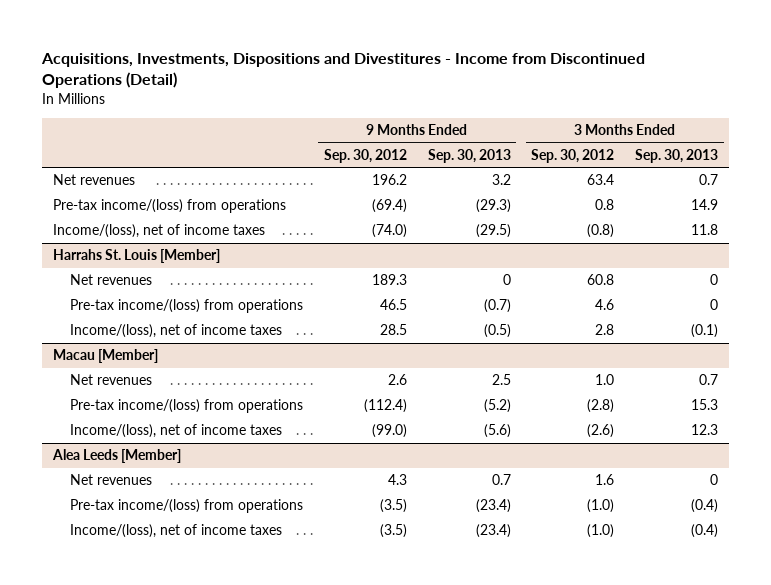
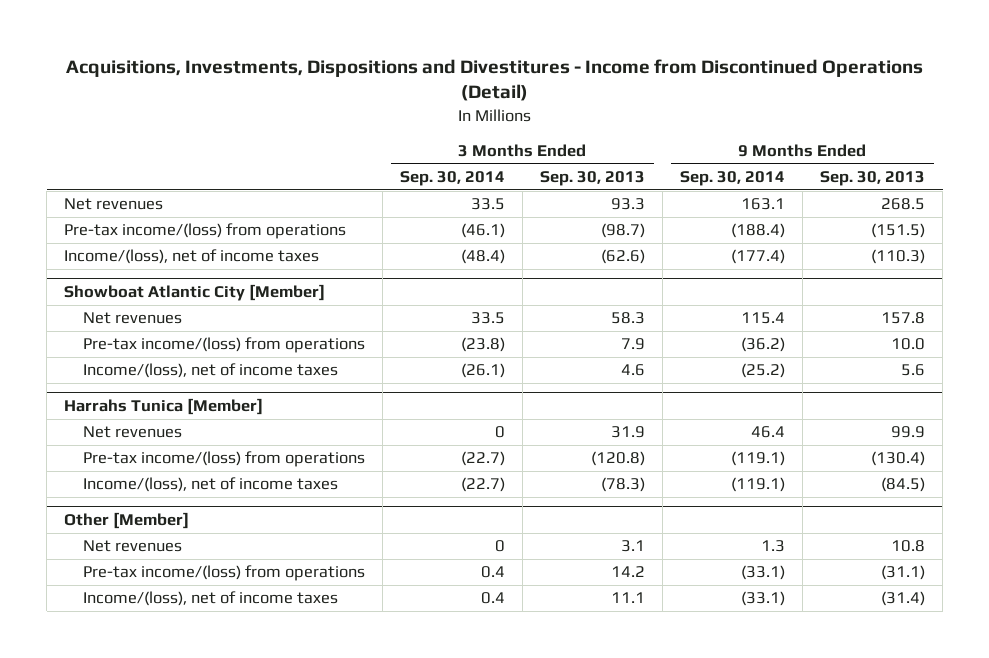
- | 9 Months Ended Sep. 30, 2012 | 9 Months Ended Sep. 30, 2013 | 3 Months Ended Sep. 30, 2012 | 3 Months Ended Sep. 30, 2013
+ | 3 Months Ended Sep. 30, 2014 | 3 Months Ended Sep. 30, 2013 | 9 Months Ended Sep. 30, 2014 | 9 Months Ended Sep. 30, 2013
- Net revenues | 196.2 | 3.2 | 63.4 | 0.7
- Pre-tax income/(loss) from operations | (69.4) | (29.3) | 0.8 | 14.9
- Income/(loss), net of income taxes | (74.0) | (29.5) | (0.8) | 11.8
- Harrahs St. Louis [Member]
- Net revenues | 189.3 | 0 | 60.8 | 0
- Pre-tax income/(loss) from operations | 46.5 | (0.7) | 4.6 | 0
- Income/(loss), net of income taxes | 28.5 | (0.5) | 2.8 | (0.1)
- Macau [Member]
- Net revenues | 2.6 | 2.5 | 1.0 | 0.7
- Pre-tax income/(loss) from operations | (112.4) | (5.2) | (2.8) | 15.3
- Income/(loss), net of income taxes | (99.0) | (5.6) | (2.6) | 12.3
- Alea Leeds [Member]
- Net revenues | 4.3 | 0.7 | 1.6 | 0
- Pre-tax income/(loss) from operations | (3.5) | (23.4) | (1.0) | (0.4)
- Income/(loss), net of income taxes | (3.5) | (23.4) | (1.0) | (0.4)
+ Net revenues | 33.5 | 93.3 | 163.1 | 268.5
+ Pre-tax income/(loss) from operations | (46.1) | (98.7) | (188.4) | (151.5)
+ Income/(loss), net of income taxes | (48.4) | (62.6) | (177.4) | (110.3)
+ Showboat Atlantic City [Member]
+ Net revenues | 33.5 | 58.3 | 115.4 | 157.8
+ Pre-tax income/(loss) from operations | (23.8) | 7.9 | (36.2) | 10.0
+ Income/(loss), net of income taxes | (26.1) | 4.6 | (25.2) | 5.6
+ Harrahs Tunica [Member]
+ Net revenues | 0 | 31.9 | 46.4 | 99.9
+ Pre-tax income/(loss) from operations | (22.7) | (120.8) | (119.1) | (130.4)
+ Income/(loss), net of income taxes | (22.7) | (78.3) | (119.1) | (84.5)
+ Other [Member]
+ Net revenues | 0 | 3.1 | 1.3 | 10.8
+ Pre-tax income/(loss) from operations | 0.4 | 14.2 | (33.1) | (31.1)
+ Income/(loss), net of income taxes | 0.4 | 11.1 | (33.1) | (31.4)

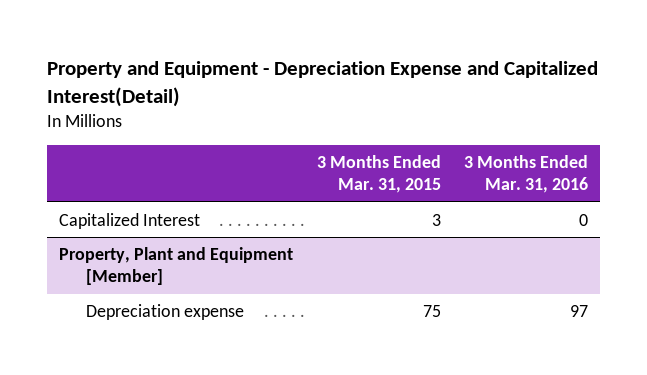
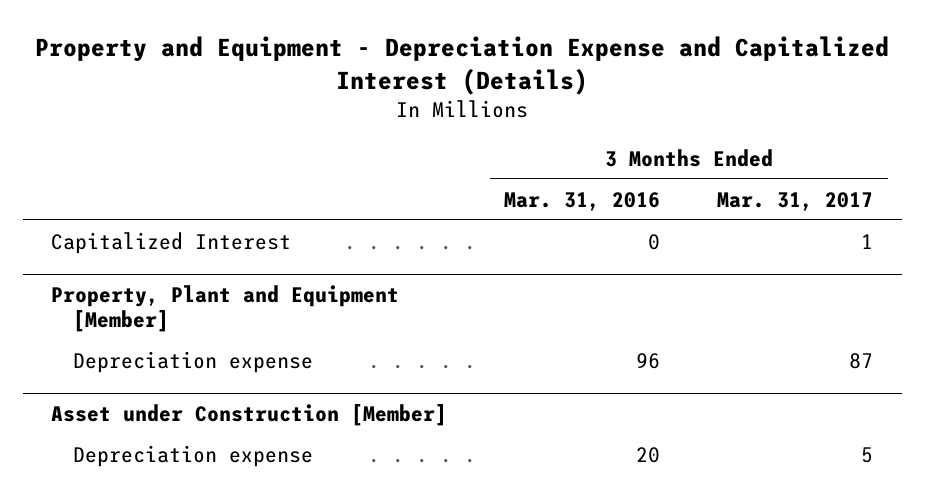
- Property and Equipment - Depreciation Expense and Capitalized Interest(Detail)
+ Property and Equipment - Depreciation Expense and Capitalized Interest (Details)
- | 3 Months Ended Mar. 31, 2015 | 3 Months Ended Mar. 31, 2016
+ | 3 Months Ended Mar. 31, 2016 | 3 Months Ended Mar. 31, 2017
@ Property, Plant and Equipment [Member]
- Depreciation expense | 75 | 97
+ Depreciation expense | 96 | 87
+ Asset under Construction [Member]
+ Depreciation expense | 20 | 5

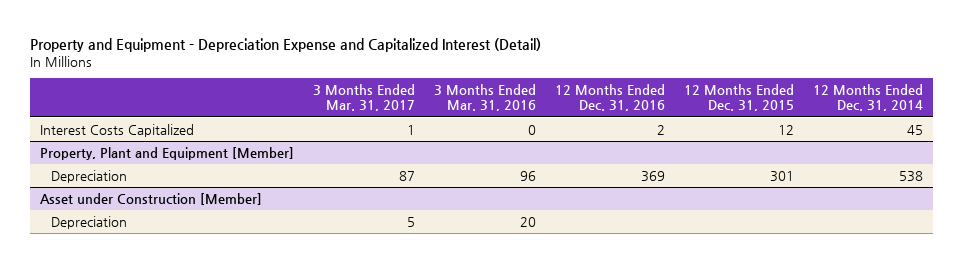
- Property and Equipment - Depreciation Expense and Capitalized Interest (Details)
+ Property and Equipment - Depreciation Expense and Capitalized Interest (Detail)
- | 3 Months Ended Mar. 31, 2016 | 3 Months Ended Mar. 31, 2017
+ | 3 Months Ended Mar. 31, 2017 | 3 Months Ended Mar. 31, 2016 | 12 Months Ended Dec. 31, 2016 | 12 Months Ended Dec. 31, 2015 | 12 Months Ended Dec. 31, 2014
- Capitalized Interest | 0 | 1
+ Interest Costs Capitalized | 1 | 0 | 2 | 12 | 45
@ Property, Plant and Equipment [Member]
- Depreciation expense | 96 | 87
+ Depreciation | 87 | 96 | 369 | 301 | 538
@ Asset under Construction [Member]
- Depreciation expense | 20 | 5
+ Depreciation | 5 | 20 | | |

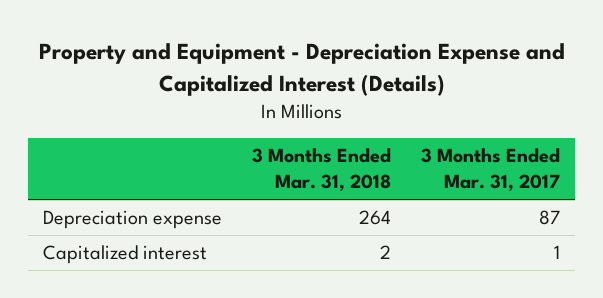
- Property and Equipment - Depreciation Expense and Capitalized Interest (Detail)
+ Property and Equipment - Depreciation Expense and Capitalized Interest (Details)
- | 3 Months Ended Mar. 31, 2017 | 3 Months Ended Mar. 31, 2016 | 12 Months Ended Dec. 31, 2016 | 12 Months Ended Dec. 31, 2015 | 12 Months Ended Dec. 31, 2014
+ | 3 Months Ended Mar. 31, 2018 | 3 Months Ended Mar. 31, 2017
- Interest Costs Capitalized | 1 | 0 | 2 | 12 | 45
- Property, Plant and Equipment [Member]
- Depreciation | 87 | 96 | 369 | 301 | 538
- Asset under Construction [Member]
- Depreciation | 5 | 20 | | |
+ Depreciation expense | 264 | 87
+ Capitalized interest | 2 | 1

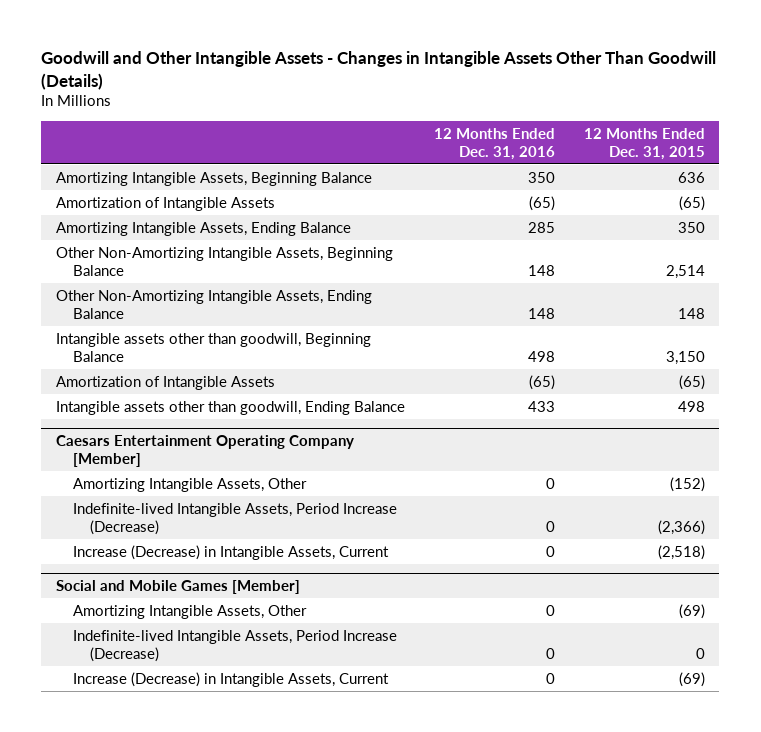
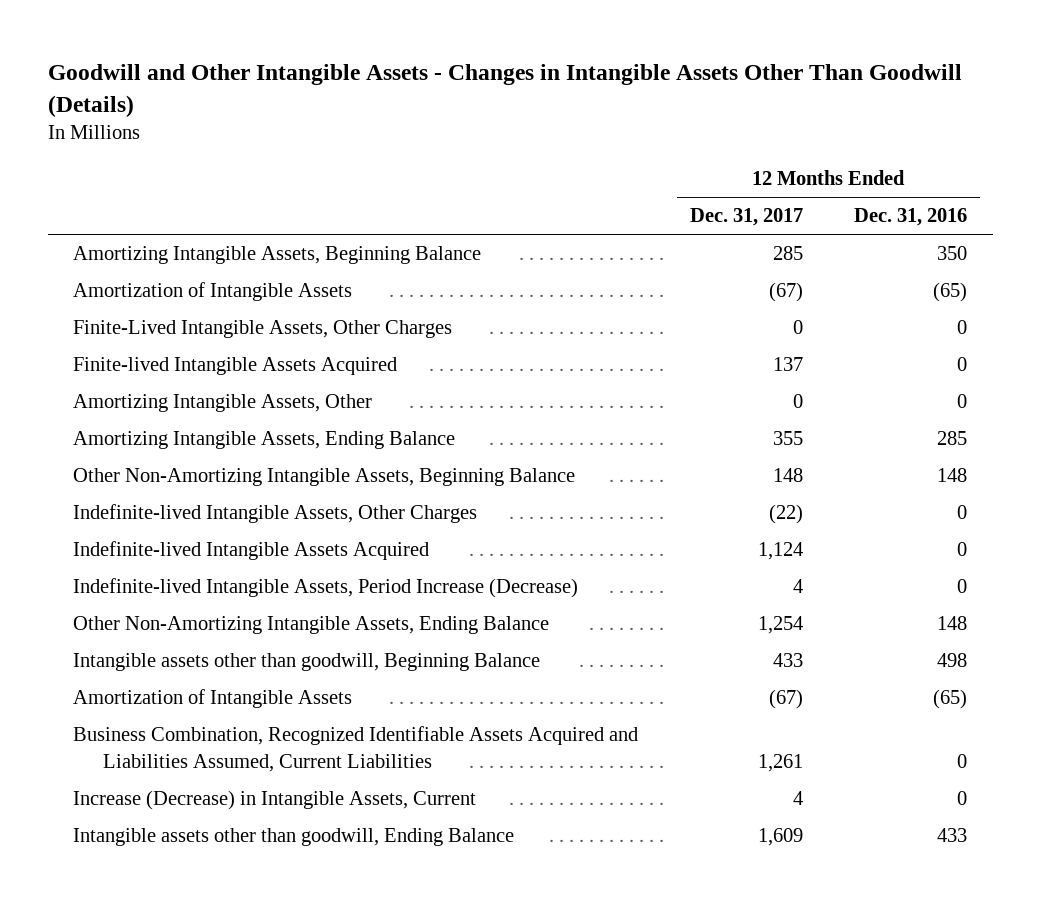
- | 12 Months Ended Dec. 31, 2016 | 12 Months Ended Dec. 31, 2015
+ | 12 Months Ended Dec. 31, 2017 | 12 Months Ended Dec. 31, 2016
+ Finite-Lived Intangible Assets, Other Charges | 0 | 0
+ Finite-lived Intangible Assets Acquired | 137 | 0
+ Amortizing Intangible Assets, Other | 0 | 0
+ Indefinite-lived Intangible Assets, Other Charges | (22) | 0
+ Indefinite-lived Intangible Assets Acquired | 1,124 | 0
+ Indefinite-lived Intangible Assets, Period Increase (Decrease) | 4 | 0
- Caesars Entertainment Operating Company [Member]
- Amortizing Intangible Assets, Other | 0 | (152)
- Indefinite-lived Intangible Assets, Period Increase (Decrease) | 0 | (2,366)
- Increase (Decrease) in Intangible Assets, Current | 0 | (2,518)
- Social and Mobile Games [Member]
- Amortizing Intangible Assets, Other | 0 | (69)
- Indefinite-lived Intangible Assets, Period Increase (Decrease) | 0 | 0
+ Business Combination, Recognized Identifiable Assets Acquired and Liabilities Assumed, Current Liabilities | 1,261 | 0
moved down: Intangible assets other than goodwill, Ending Balance | 1,609 | 433

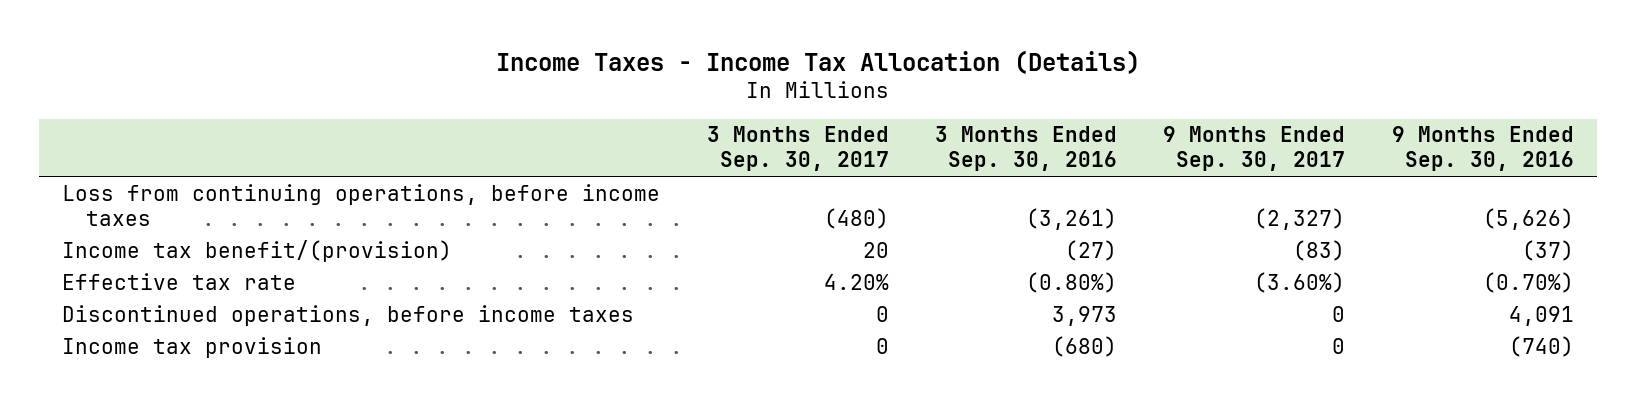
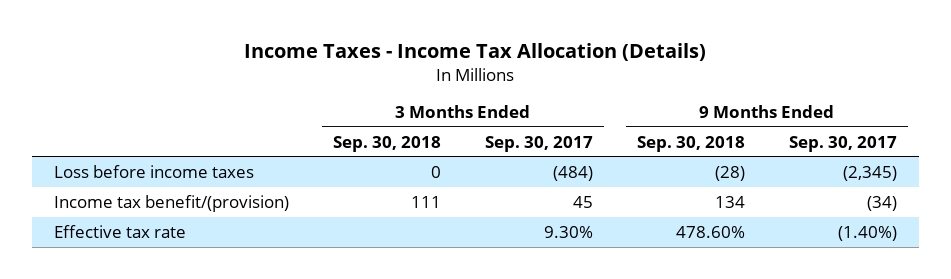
- | 3 Months Ended Sep. 30, 2017 | 3 Months Ended Sep. 30, 2016 | 9 Months Ended Sep. 30, 2017 | 9 Months Ended Sep. 30, 2016
+ | 3 Months Ended Sep. 30, 2018 | 3 Months Ended Sep. 30, 2017 | 9 Months Ended Sep. 30, 2018 | 9 Months Ended Sep. 30, 2017
- Loss from continuing operations, before income taxes | (480) | (3,261) | (2,327) | (5,626)
- Income tax benefit/(provision) | 20 | (27) | (83) | (37)
- Effective tax rate | 4.20% | (0.80%) | (3.60%) | (0.70%)
- Discontinued operations, before income taxes | 0 | 3,973 | 0 | 4,091
- Income tax provision | 0 | (680) | 0 | (740)
+ Loss before income taxes | 0 | (484) | (28) | (2,345)
+ Income tax benefit/(provision) | 111 | 45 | 134 | (34)
+ Effective tax rate | | 9.30% | 478.60% | (1.40%)

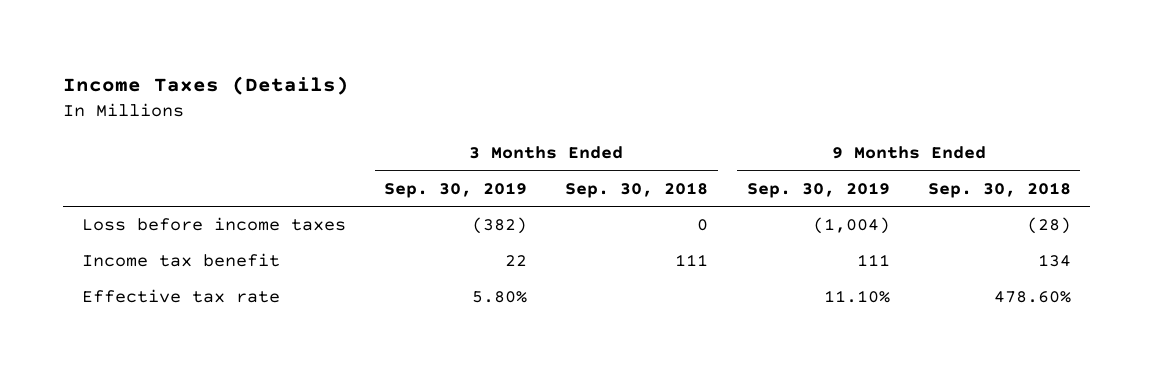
- Income Taxes - Income Tax Allocation (Details)
+ Income Taxes (Details)
- | 3 Months Ended Sep. 30, 2018 | 3 Months Ended Sep. 30, 2017 | 9 Months Ended Sep. 30, 2018 | 9 Months Ended Sep. 30, 2017
+ | 3 Months Ended Sep. 30, 2019 | 3 Months Ended Sep. 30, 2018 | 9 Months Ended Sep. 30, 2019 | 9 Months Ended Sep. 30, 2018
- Income tax benefit/(provision) | 111 | 45 | 134 | (34)
+ Income tax benefit | 22 | 111 | 111 | 134

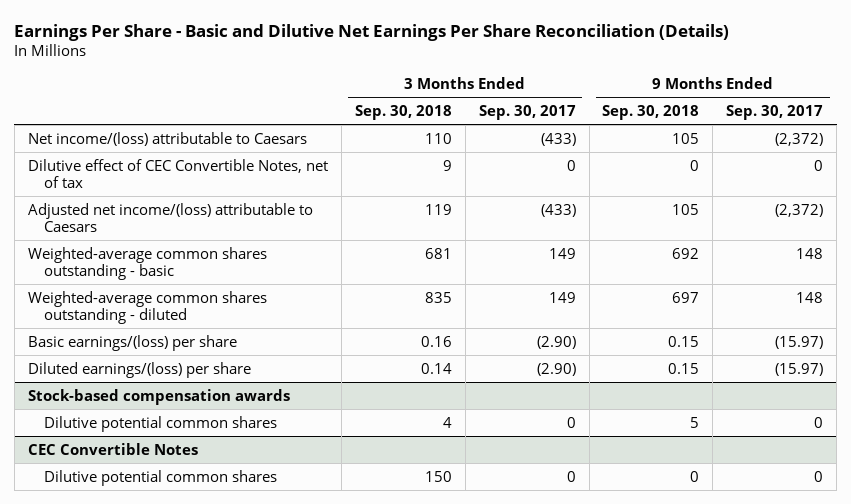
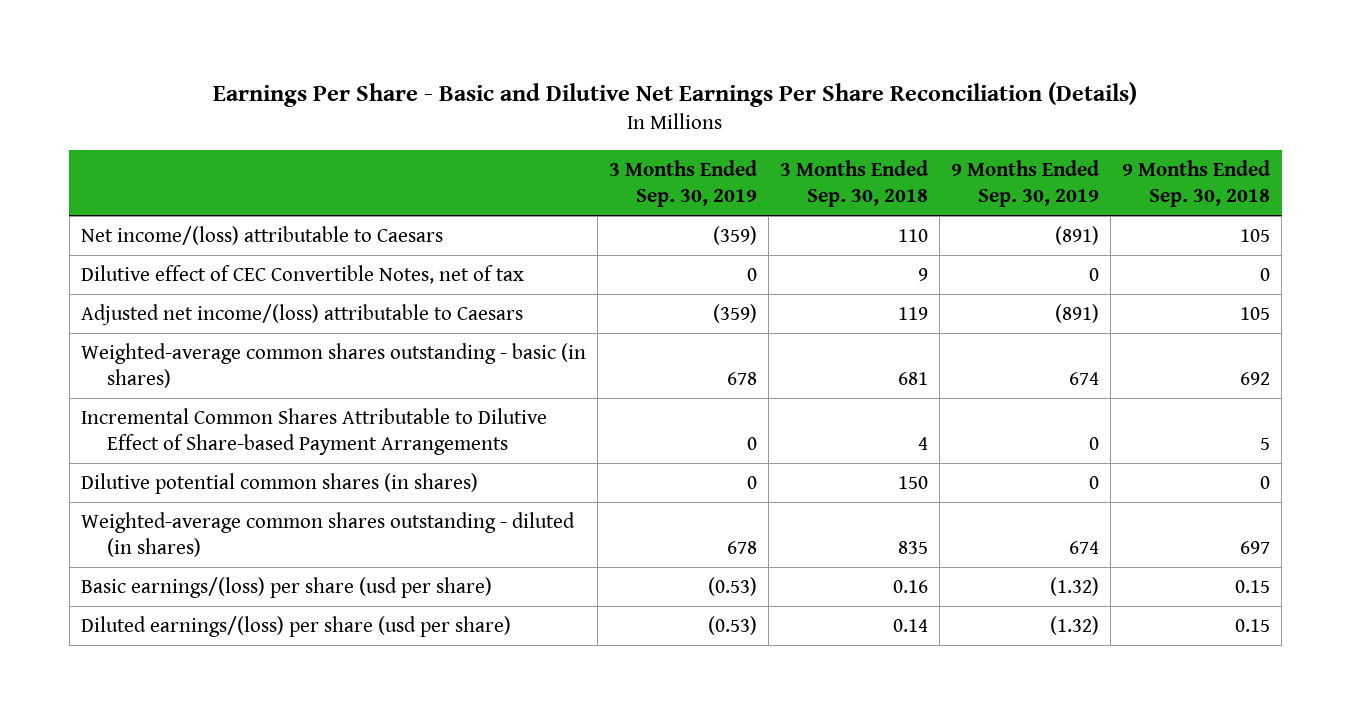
- | 3 Months Ended Sep. 30, 2018 | 3 Months Ended Sep. 30, 2017 | 9 Months Ended Sep. 30, 2018 | 9 Months Ended Sep. 30, 2017
+ | 3 Months Ended Sep. 30, 2019 | 3 Months Ended Sep. 30, 2018 | 9 Months Ended Sep. 30, 2019 | 9 Months Ended Sep. 30, 2018
- Weighted-average common shares outstanding - basic | 681 | 149 | 692 | 148
- Weighted-average common shares outstanding - diluted | 835 | 149 | 697 | 148
- Basic earnings/(loss) per share | 0.16 | (2.90) | 0.15 | (15.97)
- Diluted earnings/(loss) per share | 0.14 | (2.90) | 0.15 | (15.97)
- Stock-based compensation awards
- Dilutive potential common shares | 4 | 0 | 5 | 0
- CEC Convertible Notes
- Dilutive potential common shares | 150 | 0 | 0 | 0
+ Weighted-average common shares outstanding - basic (in shares) | 678 | 681 | 674 | 692
+ Incremental Common Shares Attributable to Dilutive Effect of Share-based Payment Arrangements | 0 | 4 | 0 | 5
+ Dilutive potential common shares (in shares) | 0 | 150 | 0 | 0
+ Weighted-average common shares outstanding - diluted (in shares) | 678 | 835 | 674 | 697
+ Basic earnings/(loss) per share (usd per share) | (0.53) | 0.16 | (1.32) | 0.15
+ Diluted earnings/(loss) per share (usd per share) | (0.53) | 0.14 | (1.32) | 0.15

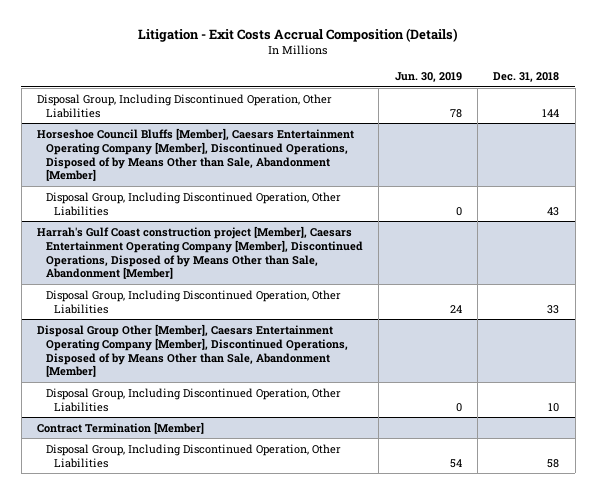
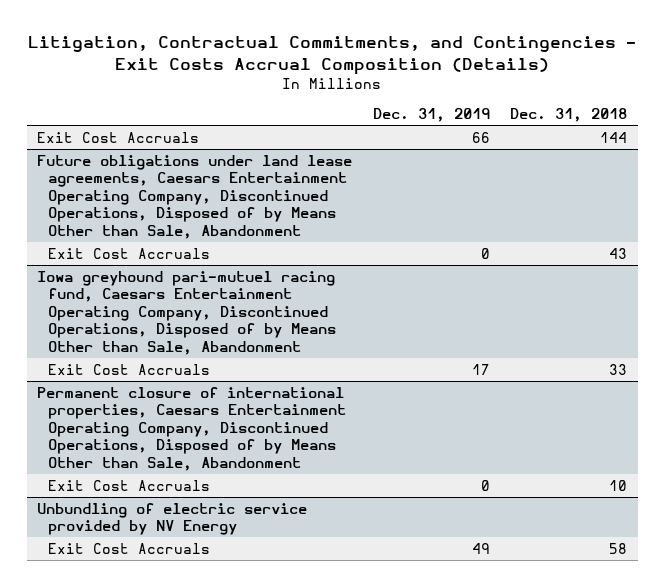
- Litigation - Exit Costs Accrual Composition (Details)
+ Litigation, Contractual Commitments, and Contingencies - Exit Costs Accrual Composition (Details)
- | Jun. 30, 2019 | Dec. 31, 2018
+ | Dec. 31, 2019 | Dec. 31, 2018
- Disposal Group, Including Discontinued Operation, Other Liabilities | 78 | 144
- Horseshoe Council Bluffs [Member], Caesars Entertainment Operating Company [Member], Discontinued Operations, Disposed of by Means Other than Sale, Abandonment [Member]
- Disposal Group, Including Discontinued Operation, Other Liabilities | 0 | 43
- Harrah's Gulf Coast construction project [Member], Caesars Entertainment Operating Company [Member], Discontinued Operations, Disposed of by Means Other than Sale, Abandonment [Member]
- Disposal Group, Including Discontinued Operation, Other Liabilities | 24 | 33
- Disposal Group Other [Member], Caesars Entertainment Operating Company [Member], Discontinued Operations, Disposed of by Means Other than Sale, Abandonment [Member]
- Disposal Group, Including Discontinued Operation, Other Liabilities | 0 | 10
- Contract Termination [Member]
- Disposal Group, Including Discontinued Operation, Other Liabilities | 54 | 58
+ Exit Cost Accruals | 66 | 144
+ Future obligations under land lease agreements, Caesars Entertainment Operating Company, Discontinued Operations, Disposed of by Means Other than Sale, Abandonment
+ Exit Cost Accruals | 0 | 43
+ Iowa greyhound pari-mutuel racing fund, Caesars Entertainment Operating Company, Discontinued Operations, Disposed of by Means Other than Sale, Abandonment
+ Exit Cost Accruals | 17 | 33
+ Permanent closure of international properties, Caesars Entertainment Operating Company, Discontinued Operations, Disposed of by Means Other than Sale, Abandonment
+ Exit Cost Accruals | 0 | 10
+ Unbundling of electric service provided by NV Energy
+ Exit Cost Accruals | 49 | 58

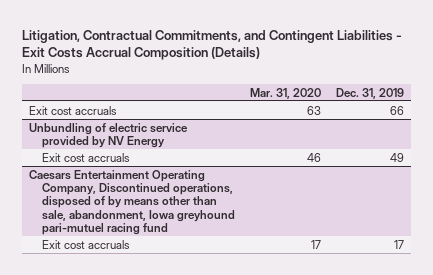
- Litigation, Contractual Commitments, and Contingencies - Exit Costs Accrual Composition (Details)
+ Litigation, Contractual Commitments, and Contingent Liabilities - Exit Costs Accrual Composition (Details)
- | Dec. 31, 2019 | Dec. 31, 2018
+ | Mar. 31, 2020 | Dec. 31, 2019
- Exit Cost Accruals | 66 | 144
- Future obligations under land lease agreements, Caesars Entertainment Operating Company, Discontinued Operations, Disposed of by Means Other than Sale, Abandonment
- Exit Cost Accruals | 0 | 43
- Iowa greyhound pari-mutuel racing fund, Caesars Entertainment Operating Company, Discontinued Operations, Disposed of by Means Other than Sale, Abandonment
- Exit Cost Accruals | 17 | 33
- Permanent closure of international properties, Caesars Entertainment Operating Company, Discontinued Operations, Disposed of by Means Other than Sale, Abandonment
- Exit Cost Accruals | 0 | 10
+ Exit cost accruals | 63 | 66
@ Unbundling of electric service provided by NV Energy
- Exit Cost Accruals | 49 | 58
+ Exit cost accruals | 46 | 49
+ Caesars Entertainment Operating Company, Discontinued operations, disposed of by means other than sale, abandonment, Iowa greyhound pari-mutuel racing fund
+ Exit cost accruals | 17 | 17

